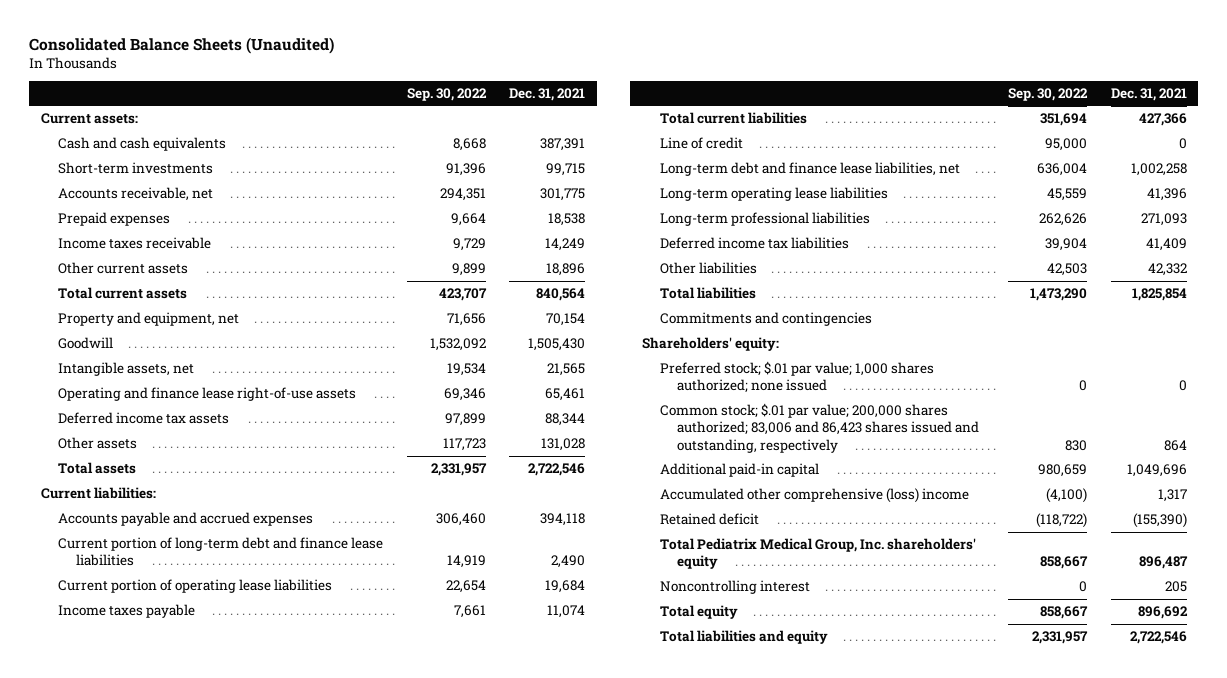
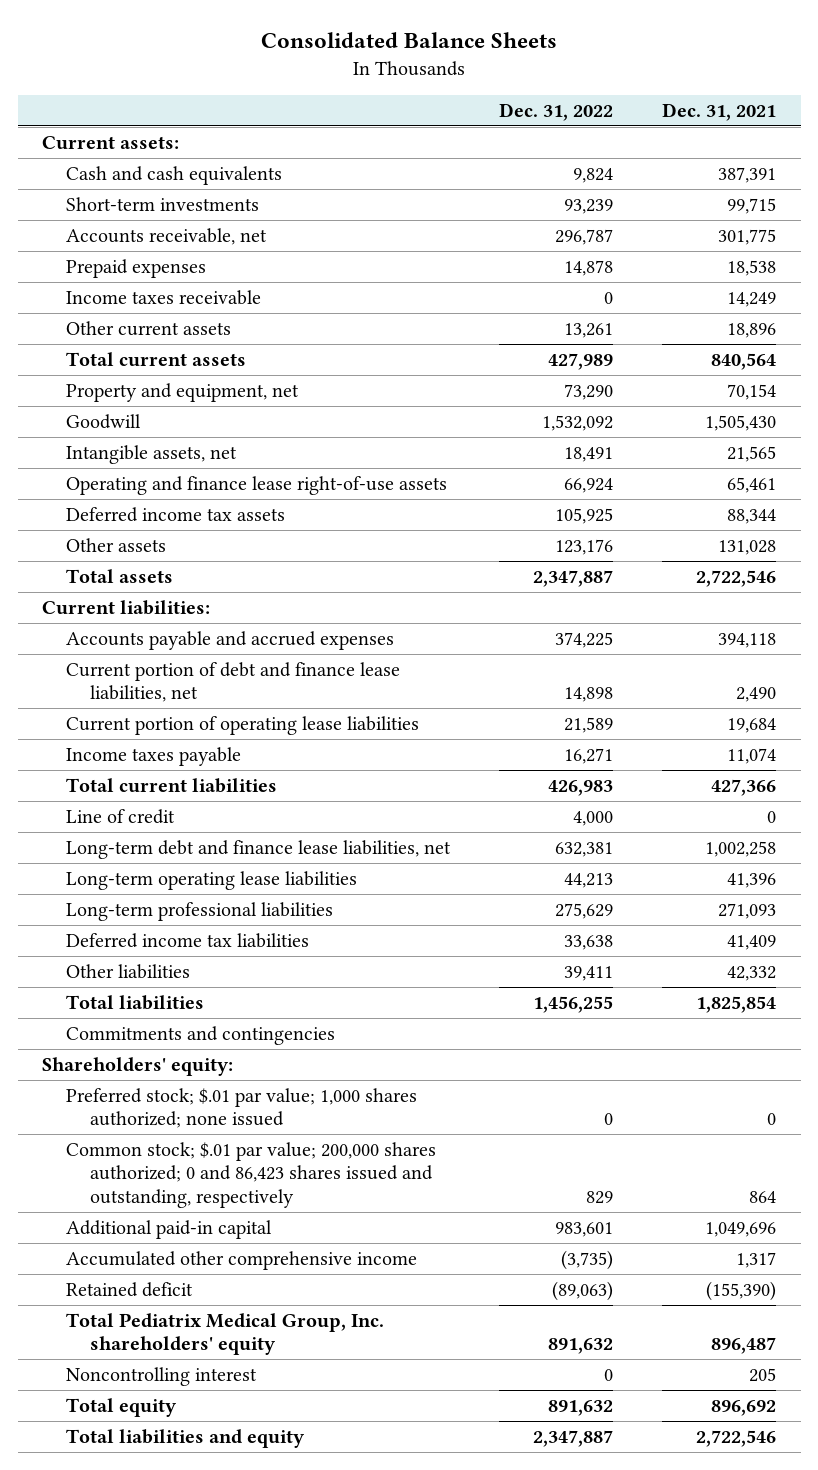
- Consolidated Balance Sheets (Unaudited)
+ Consolidated Balance Sheets
- | Sep. 30, 2022 | Dec. 31, 2021
+ | Dec. 31, 2022 | Dec. 31, 2021
- Current portion of long-term debt and finance lease liabilities | 14,919 | 2,490
+ Current portion of debt and finance lease liabilities, net | 14,898 | 2,490
- Common stock; $.01 par value; 200,000 shares authorized; 83,006 and 86,423 shares issued and outstanding, respectively | 830 | 864
+ Common stock; $.01 par value; 200,000 shares authorized; 0 and 86,423 shares issued and outstanding, respectively | 829 | 864
- Accumulated other comprehensive (loss) income | (4,100) | 1,317
+ Accumulated other comprehensive income | (3,735) | 1,317

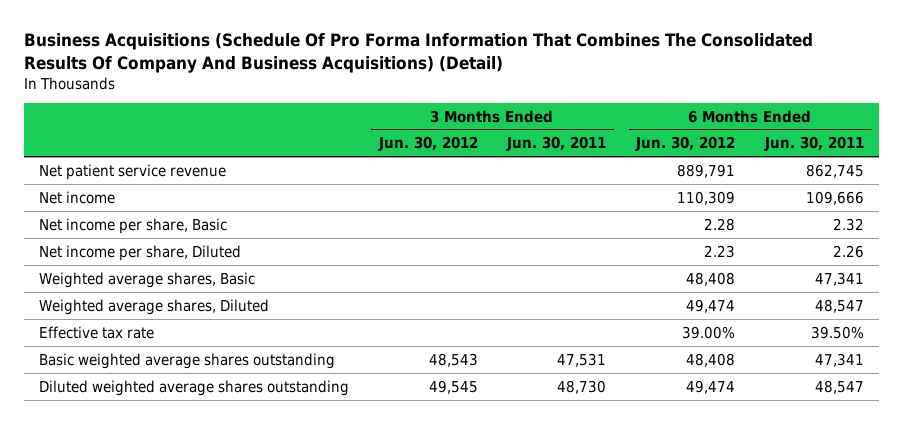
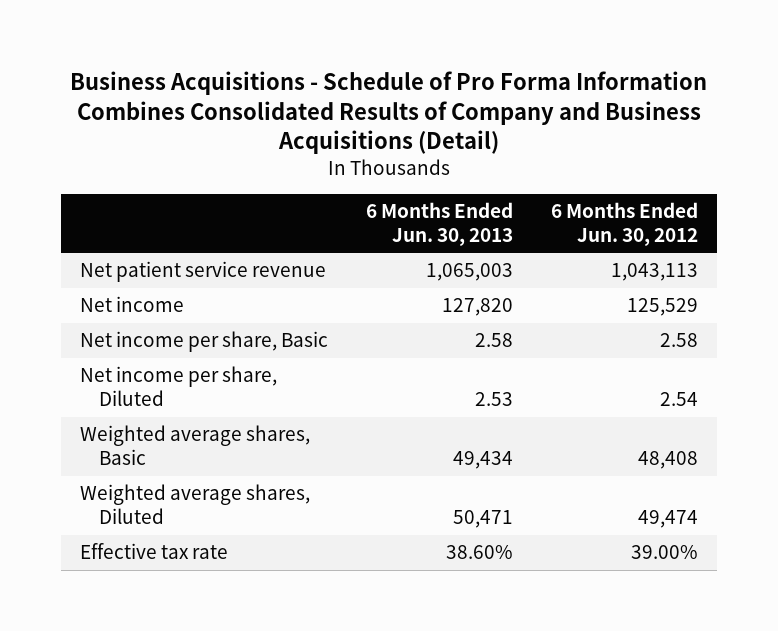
- Business Acquisitions (Schedule Of Pro Forma Information That Combines The Consolidated Results Of Company And Business Acquisitions) (Detail)
+ Business Acquisitions - Schedule of Pro Forma Information Combines Consolidated Results of Company and Business Acquisitions (Detail)
- | 3 Months Ended Jun. 30, 2012 | 3 Months Ended Jun. 30, 2011 | 6 Months Ended Jun. 30, 2012 | 6 Months Ended Jun. 30, 2011
+ | 6 Months Ended Jun. 30, 2013 | 6 Months Ended Jun. 30, 2012
- Net patient service revenue | | | 889,791 | 862,745
- Net income | | | 110,309 | 109,666
- Net income per share, Basic | | | 2.28 | 2.32
- Net income per share, Diluted | | | 2.23 | 2.26
+ Net patient service revenue | 1,065,003 | 1,043,113
+ Net income | 127,820 | 125,529
+ Net income per share, Basic | 2.58 | 2.58
+ Net income per share, Diluted | 2.53 | 2.54
- Basic weighted average shares outstanding | 48,543 | 47,531 | 48,408 | 47,341
- Diluted weighted average shares outstanding | 49,545 | 48,730 | 49,474 | 48,547

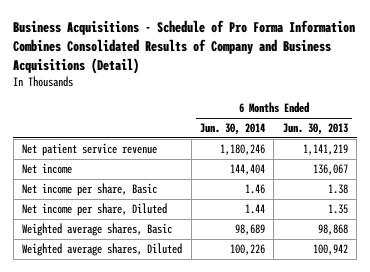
- | 6 Months Ended Jun. 30, 2013 | 6 Months Ended Jun. 30, 2012
+ | 6 Months Ended Jun. 30, 2014 | 6 Months Ended Jun. 30, 2013
- Net patient service revenue | 1,065,003 | 1,043,113
- Net income | 127,820 | 125,529
- Net income per share, Basic | 2.58 | 2.58
- Net income per share, Diluted | 2.53 | 2.54
- Weighted average shares, Basic | 49,434 | 48,408
- Weighted average shares, Diluted | 50,471 | 49,474
- Effective tax rate | 38.60% | 39.00%
+ Net patient service revenue | 1,180,246 | 1,141,219
+ Net income | 144,404 | 136,067
+ Net income per share, Basic | 1.46 | 1.38
+ Net income per share, Diluted | 1.44 | 1.35
+ Weighted average shares, Basic | 98,689 | 98,868
+ Weighted average shares, Diluted | 100,226 | 100,942

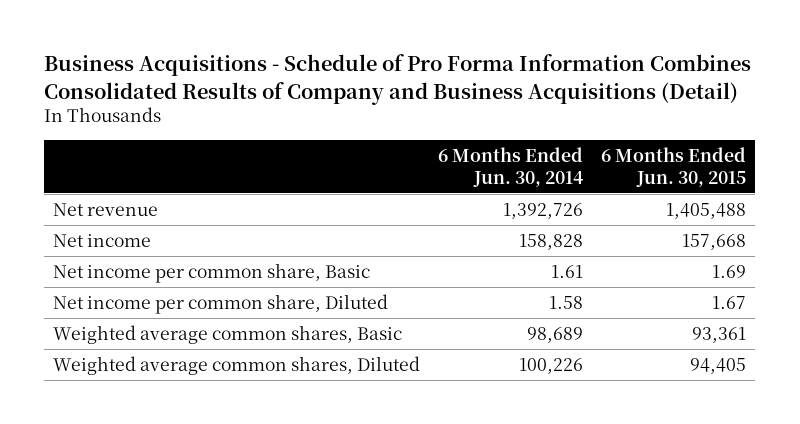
- | 6 Months Ended Jun. 30, 2014 | 6 Months Ended Jun. 30, 2013
+ | 6 Months Ended Jun. 30, 2014 | 6 Months Ended Jun. 30, 2015
- Net patient service revenue | 1,180,246 | 1,141,219
- Net income | 144,404 | 136,067
- Net income per share, Basic | 1.46 | 1.38
- Net income per share, Diluted | 1.44 | 1.35
- Weighted average shares, Basic | 98,689 | 98,868
- Weighted average shares, Diluted | 100,226 | 100,942
+ Net revenue | 1,392,726 | 1,405,488
+ Net income | 158,828 | 157,668
+ Net income per common share, Basic | 1.61 | 1.69
+ Net income per common share, Diluted | 1.58 | 1.67
+ Weighted average common shares, Basic | 98,689 | 93,361
+ Weighted average common shares, Diluted | 100,226 | 94,405

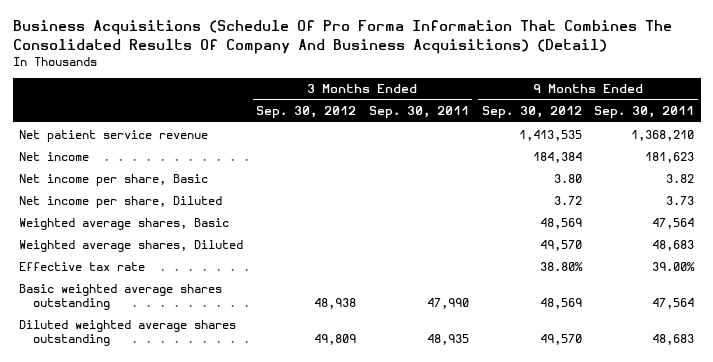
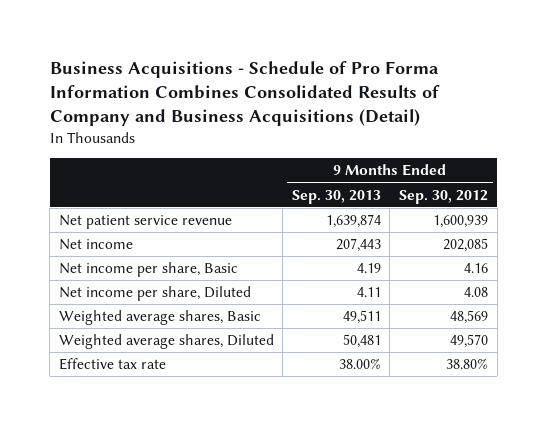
- Business Acquisitions (Schedule Of Pro Forma Information That Combines The Consolidated Results Of Company And Business Acquisitions) (Detail)
+ Business Acquisitions - Schedule of Pro Forma Information Combines Consolidated Results of Company and Business Acquisitions (Detail)
- | 3 Months Ended Sep. 30, 2012 | 3 Months Ended Sep. 30, 2011 | 9 Months Ended Sep. 30, 2012 | 9 Months Ended Sep. 30, 2011
+ | 9 Months Ended Sep. 30, 2013 | 9 Months Ended Sep. 30, 2012
- Net patient service revenue | | | 1,413,535 | 1,368,210
- Net income | | | 184,384 | 181,623
- Net income per share, Basic | | | 3.80 | 3.82
- Net income per share, Diluted | | | 3.72 | 3.73
+ Net patient service revenue | 1,639,874 | 1,600,939
+ Net income | 207,443 | 202,085
+ Net income per share, Basic | 4.19 | 4.16
+ Net income per share, Diluted | 4.11 | 4.08
- Basic weighted average shares outstanding | 48,938 | 47,990 | 48,569 | 47,564
- Diluted weighted average shares outstanding | 49,809 | 48,935 | 49,570 | 48,683

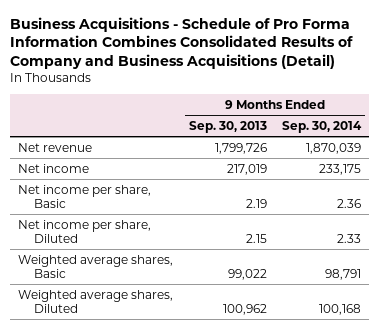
- | 9 Months Ended Sep. 30, 2013 | 9 Months Ended Sep. 30, 2012
+ | 9 Months Ended Sep. 30, 2013 | 9 Months Ended Sep. 30, 2014
- Net patient service revenue | 1,639,874 | 1,600,939
- Net income | 207,443 | 202,085
- Net income per share, Basic | 4.19 | 4.16
- Net income per share, Diluted | 4.11 | 4.08
- Weighted average shares, Basic | 49,511 | 48,569
- Weighted average shares, Diluted | 50,481 | 49,570
- Effective tax rate | 38.00% | 38.80%
+ Net revenue | 1,799,726 | 1,870,039
+ Net income | 217,019 | 233,175
+ Net income per share, Basic | 2.19 | 2.36
+ Net income per share, Diluted | 2.15 | 2.33
+ Weighted average shares, Basic | 99,022 | 98,791
+ Weighted average shares, Diluted | 100,962 | 100,168

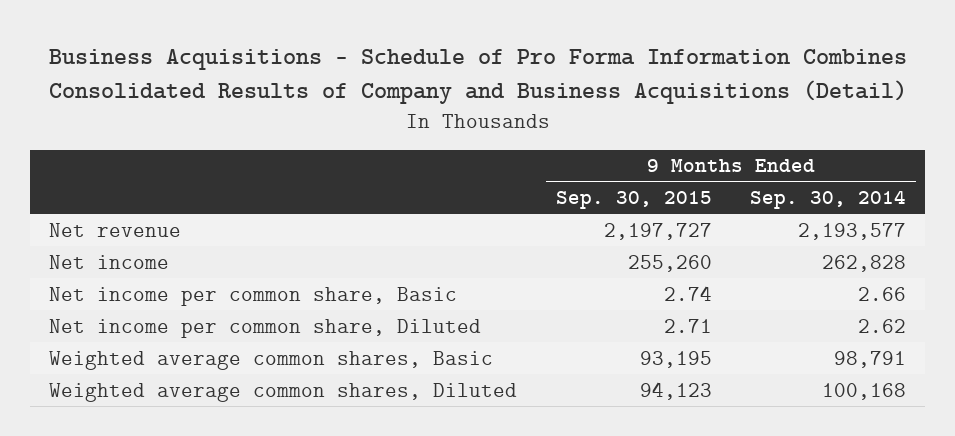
- | 9 Months Ended Sep. 30, 2013 | 9 Months Ended Sep. 30, 2014
+ | 9 Months Ended Sep. 30, 2015 | 9 Months Ended Sep. 30, 2014
- Net revenue | 1,799,726 | 1,870,039
- Net income | 217,019 | 233,175
- Net income per share, Basic | 2.19 | 2.36
- Net income per share, Diluted | 2.15 | 2.33
- Weighted average shares, Basic | 99,022 | 98,791
- Weighted average shares, Diluted | 100,962 | 100,168
+ Net revenue | 2,197,727 | 2,193,577
+ Net income | 255,260 | 262,828
+ Net income per common share, Basic | 2.74 | 2.66
+ Net income per common share, Diluted | 2.71 | 2.62
+ Weighted average common shares, Basic | 93,195 | 98,791
+ Weighted average common shares, Diluted | 94,123 | 100,168

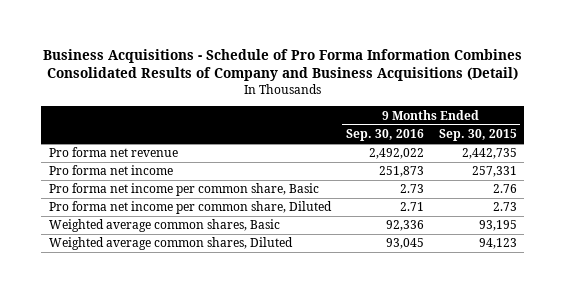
- | 9 Months Ended Sep. 30, 2015 | 9 Months Ended Sep. 30, 2014
+ | 9 Months Ended Sep. 30, 2016 | 9 Months Ended Sep. 30, 2015
- Net revenue | 2,197,727 | 2,193,577
- Net income | 255,260 | 262,828
- Net income per common share, Basic | 2.74 | 2.66
- Net income per common share, Diluted | 2.71 | 2.62
+ Pro forma net revenue | 2,492,022 | 2,442,735
+ Pro forma net income | 251,873 | 257,331
+ Pro forma net income per common share, Basic | 2.73 | 2.76
+ Pro forma net income per common share, Diluted | 2.71 | 2.73

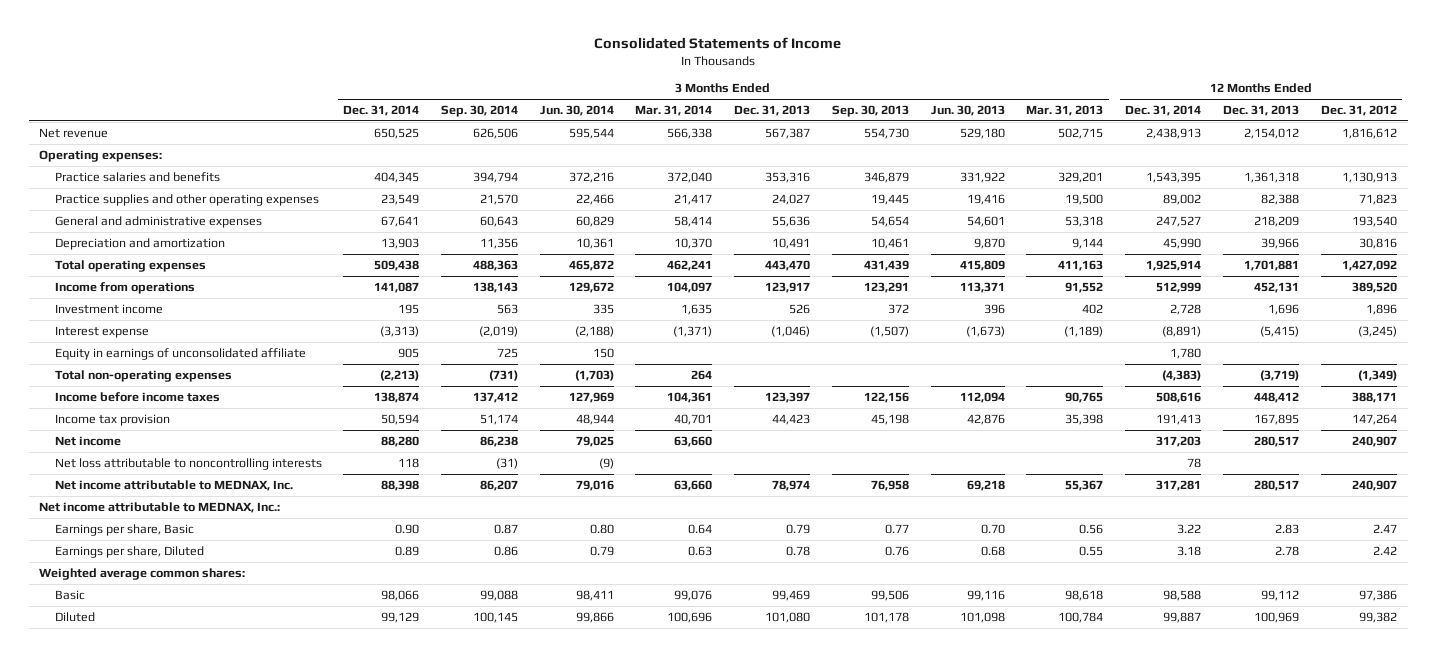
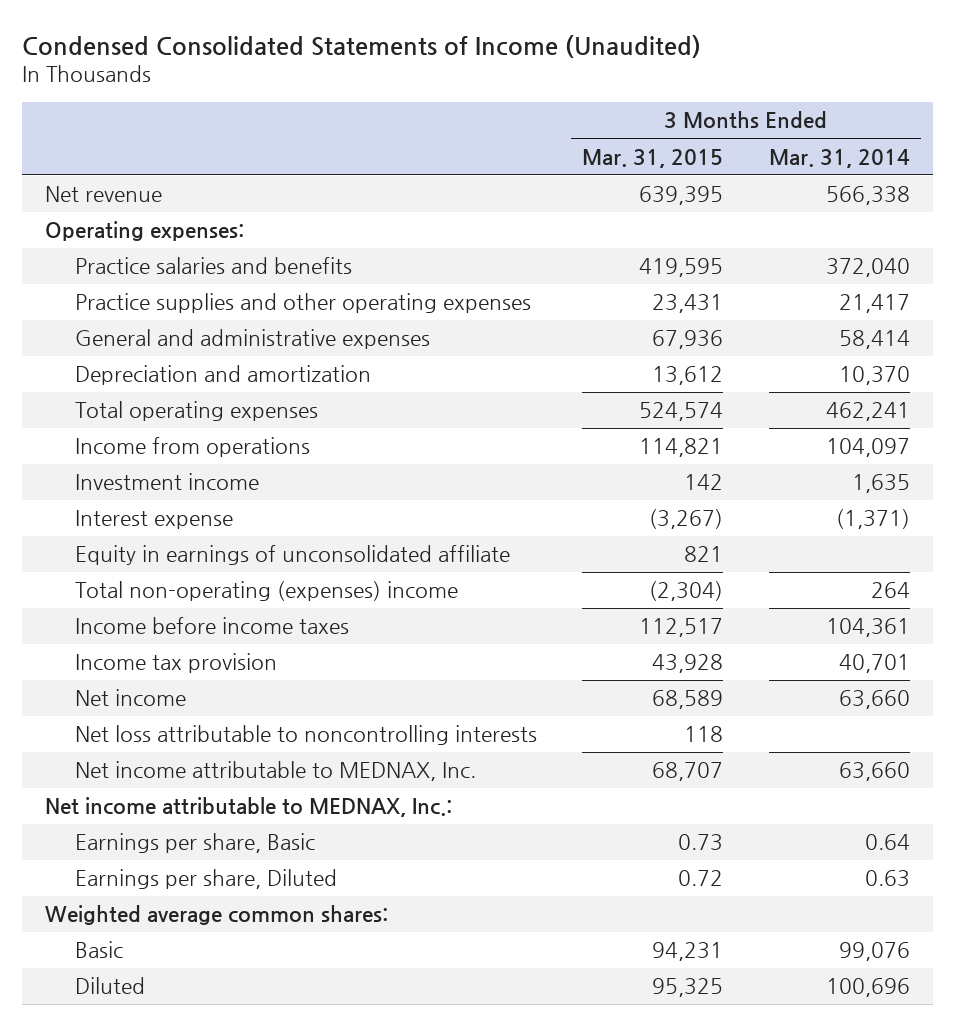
- Consolidated Statements of Income
+ Condensed Consolidated Statements of Income (Unaudited)
- | 3 Months Ended Dec. 31, 2014 | 3 Months Ended Sep. 30, 2014 | 3 Months Ended Jun. 30, 2014 | 3 Months Ended Mar. 31, 2014 | 3 Months Ended Dec. 31, 2013 | 3 Months Ended Sep. 30, 2013 | 3 Months Ended Jun. 30, 2013 | 3 Months Ended Mar. 31, 2013 | 12 Months Ended Dec. 31, 2014 | 12 Months Ended Dec. 31, 2013 | 12 Months Ended Dec. 31, 2012
+ | 3 Months Ended Mar. 31, 2015 | 3 Months Ended Mar. 31, 2014
- Total non-operating expenses | (2,213) | (731) | (1,703) | 264 | | | | | (4,383) | (3,719) | (1,349)
+ Total non-operating (expenses) income | (2,304) | 264

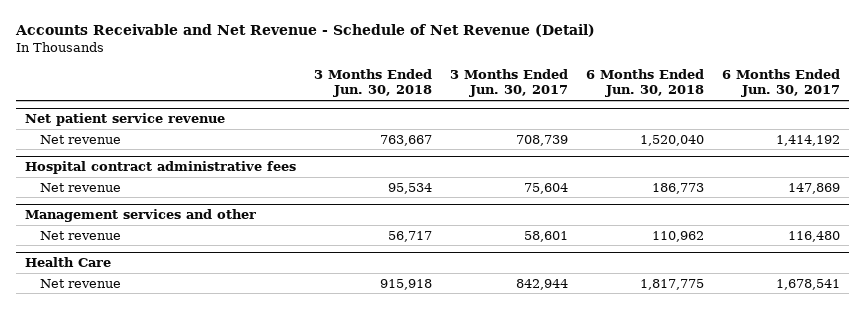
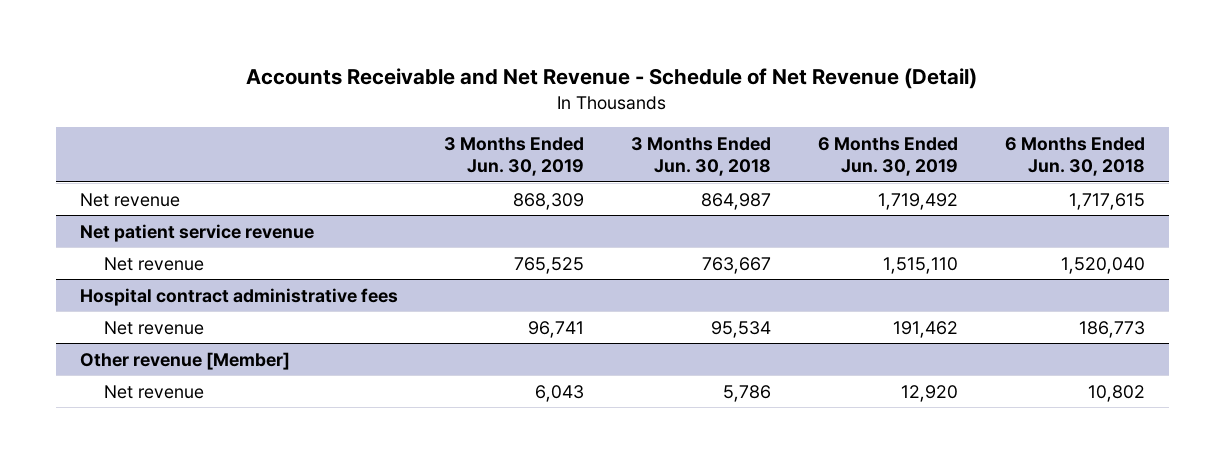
- | 3 Months Ended Jun. 30, 2018 | 3 Months Ended Jun. 30, 2017 | 6 Months Ended Jun. 30, 2018 | 6 Months Ended Jun. 30, 2017
+ | 3 Months Ended Jun. 30, 2019 | 3 Months Ended Jun. 30, 2018 | 6 Months Ended Jun. 30, 2019 | 6 Months Ended Jun. 30, 2018
+ Net revenue | 868,309 | 864,987 | 1,719,492 | 1,717,615
- Management services and other
- Net revenue | 56,717 | 58,601 | 110,962 | 116,480
- Health Care
- Net revenue | 915,918 | 842,944 | 1,817,775 | 1,678,541
+ Other revenue [Member]
+ Net revenue | 6,043 | 5,786 | 12,920 | 10,802

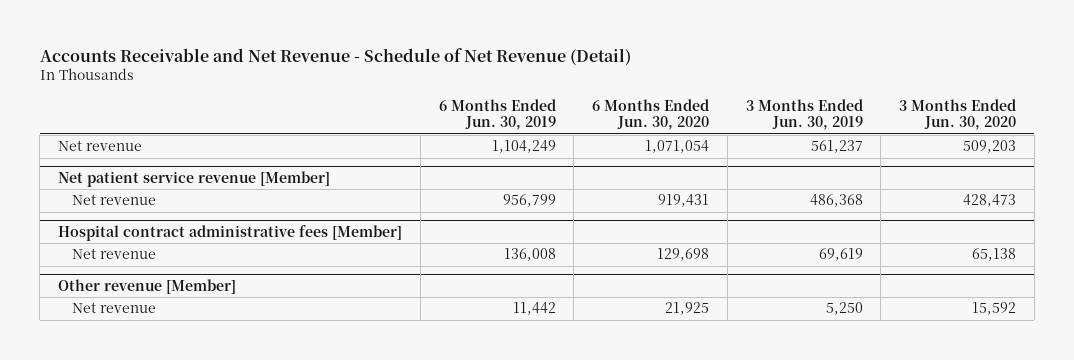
- | 3 Months Ended Jun. 30, 2019 | 3 Months Ended Jun. 30, 2018 | 6 Months Ended Jun. 30, 2019 | 6 Months Ended Jun. 30, 2018
+ | 6 Months Ended Jun. 30, 2019 | 6 Months Ended Jun. 30, 2020 | 3 Months Ended Jun. 30, 2019 | 3 Months Ended Jun. 30, 2020
- Net revenue | 868,309 | 864,987 | 1,719,492 | 1,717,615
- Net patient service revenue
- Net revenue | 765,525 | 763,667 | 1,515,110 | 1,520,040
- Hospital contract administrative fees
- Net revenue | 96,741 | 95,534 | 191,462 | 186,773
+ Net revenue | 1,104,249 | 1,071,054 | 561,237 | 509,203
+ Net patient service revenue [Member]
+ Net revenue | 956,799 | 919,431 | 486,368 | 428,473
+ Hospital contract administrative fees [Member]
+ Net revenue | 136,008 | 129,698 | 69,619 | 65,138
@ Other revenue [Member]
- Net revenue | 6,043 | 5,786 | 12,920 | 10,802
+ Net revenue | 11,442 | 21,925 | 5,250 | 15,592

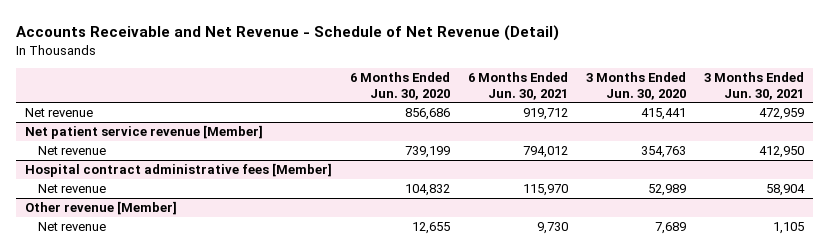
- | 6 Months Ended Jun. 30, 2019 | 6 Months Ended Jun. 30, 2020 | 3 Months Ended Jun. 30, 2019 | 3 Months Ended Jun. 30, 2020
+ | 6 Months Ended Jun. 30, 2020 | 6 Months Ended Jun. 30, 2021 | 3 Months Ended Jun. 30, 2020 | 3 Months Ended Jun. 30, 2021
- Net revenue | 1,104,249 | 1,071,054 | 561,237 | 509,203
+ Net revenue | 856,686 | 919,712 | 415,441 | 472,959
@ Net patient service revenue [Member]
- Net revenue | 956,799 | 919,431 | 486,368 | 428,473
+ Net revenue | 739,199 | 794,012 | 354,763 | 412,950
@ Hospital contract administrative fees [Member]
- Net revenue | 136,008 | 129,698 | 69,619 | 65,138
+ Net revenue | 104,832 | 115,970 | 52,989 | 58,904
@ Other revenue [Member]
- Net revenue | 11,442 | 21,925 | 5,250 | 15,592
+ Net revenue | 12,655 | 9,730 | 7,689 | 1,105

